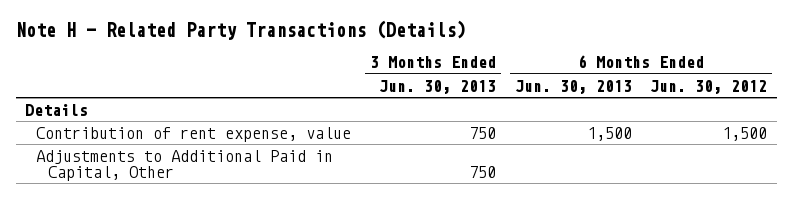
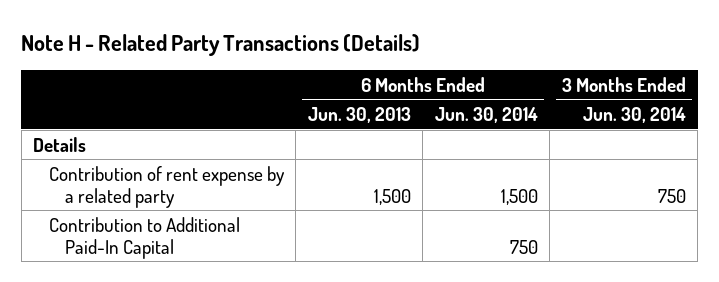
- | 3 Months Ended Jun. 30, 2013 | 6 Months Ended Jun. 30, 2013 | 6 Months Ended Jun. 30, 2012
+ | 6 Months Ended Jun. 30, 2013 | 6 Months Ended Jun. 30, 2014 | 3 Months Ended Jun. 30, 2014
- Contribution of rent expense, value | 750 | 1,500 | 1,500
- Adjustments to Additional Paid in Capital, Other | 750 | |
+ Contribution of rent expense by a related party | 1,500 | 1,500 | 750
+ Contribution to Additional Paid-In Capital | | 750 |

